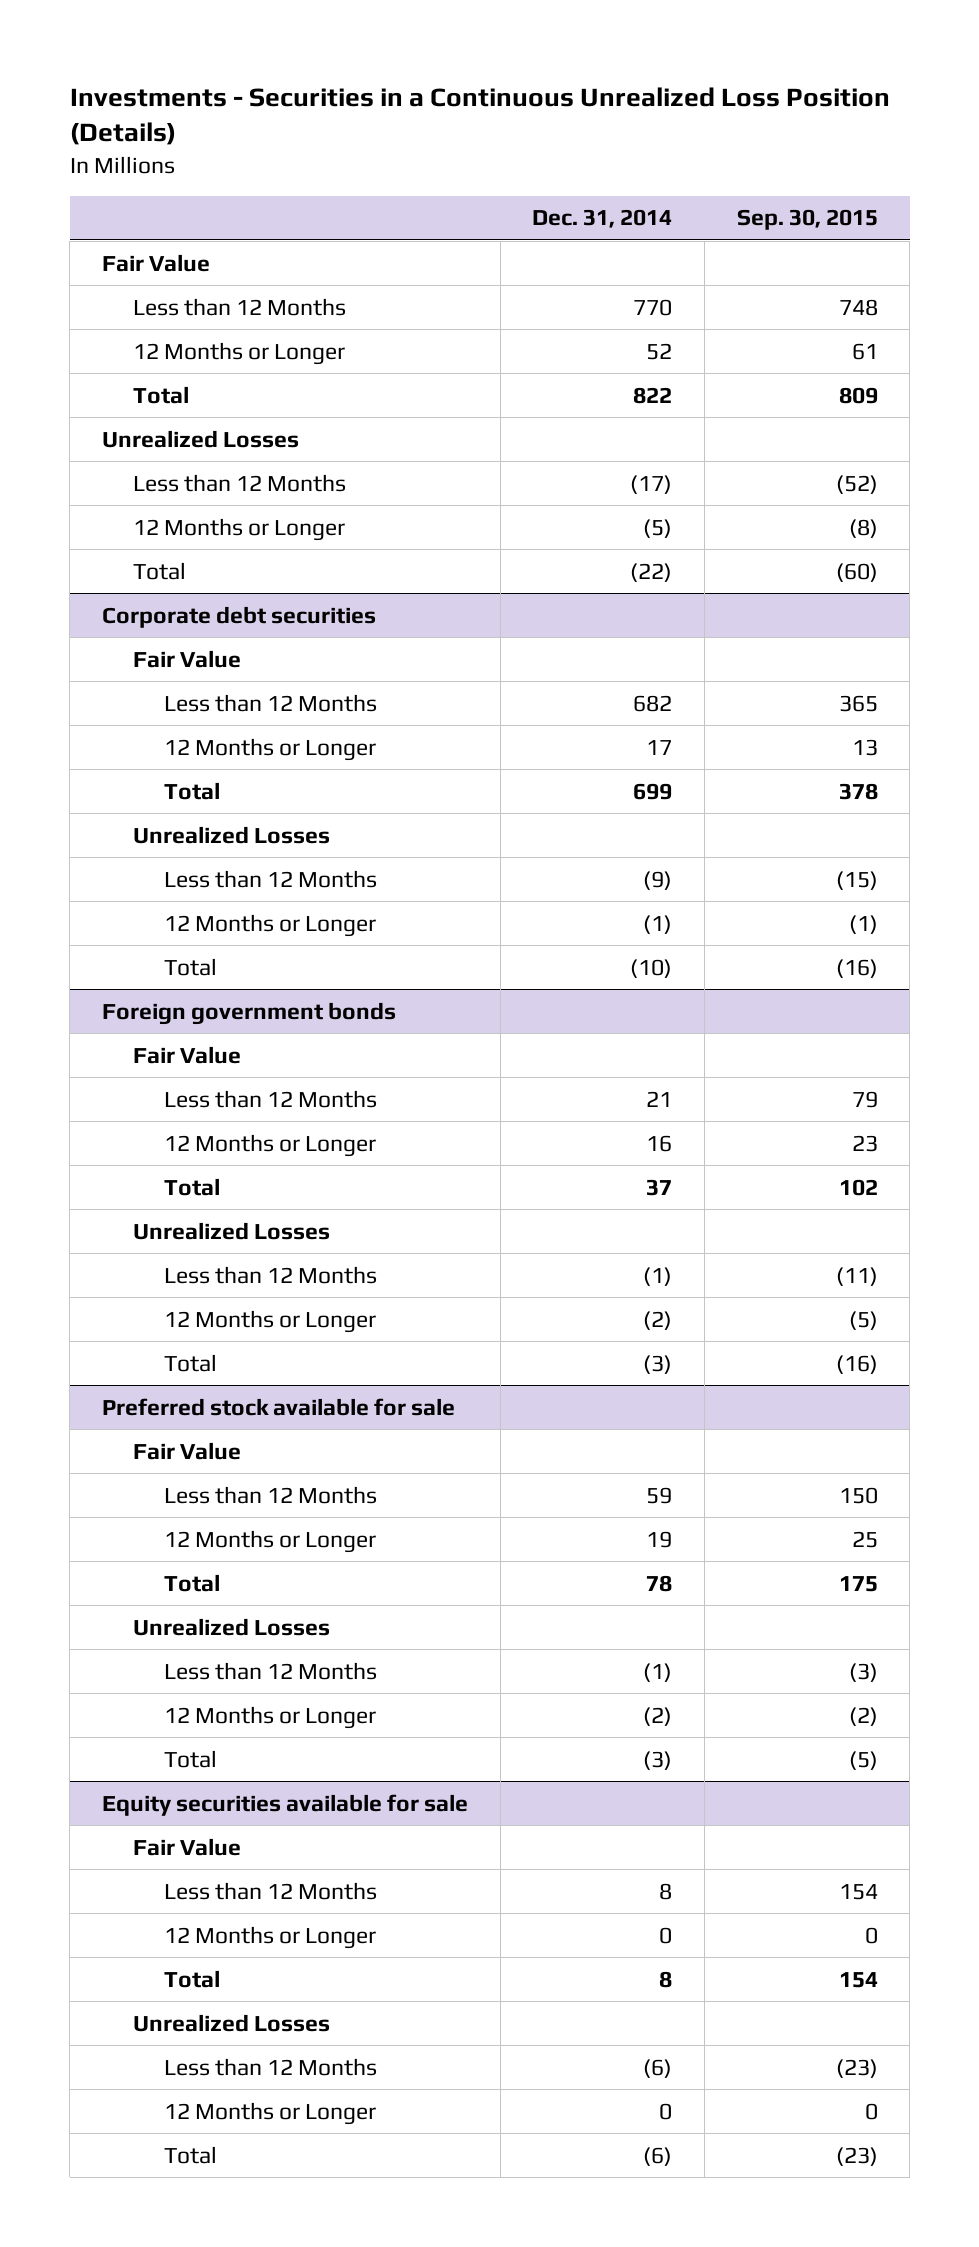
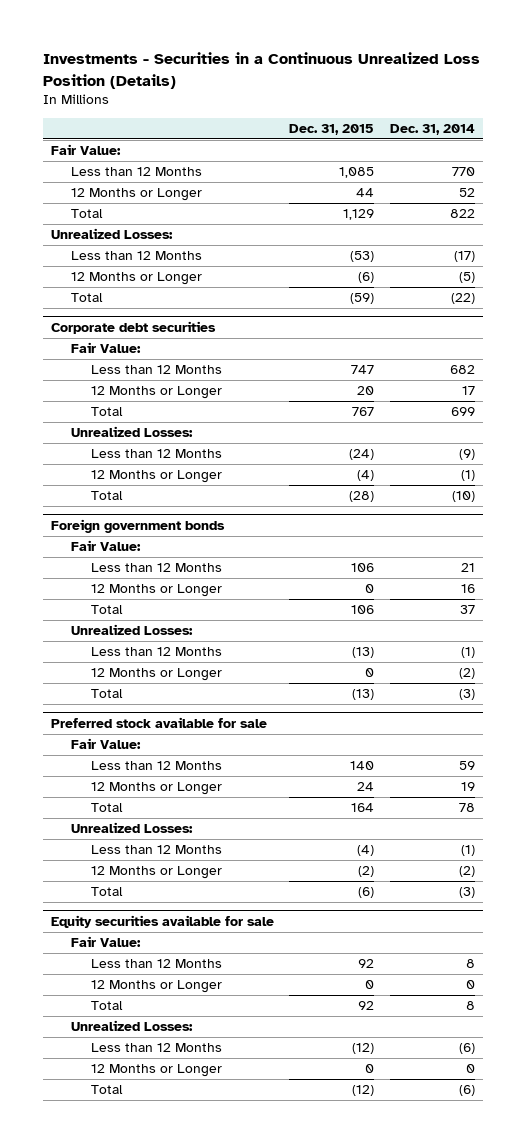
- | Dec. 31, 2014 | Sep. 30, 2015
+ | Dec. 31, 2015 | Dec. 31, 2014
- Fair Value
+ Fair Value:
- Unrealized Losses
+ Unrealized Losses:
@ Corporate debt securities
- Fair Value
+ Fair Value:
- Unrealized Losses
+ Unrealized Losses:
@ Foreign government bonds
- Fair Value
+ Fair Value:
- Unrealized Losses
+ Unrealized Losses:
@ Preferred stock available for sale
- Fair Value
+ Fair Value:
- Unrealized Losses
+ Unrealized Losses:
@ Equity securities available for sale
- Fair Value
+ Fair Value:
- Unrealized Losses
+ Unrealized Losses:

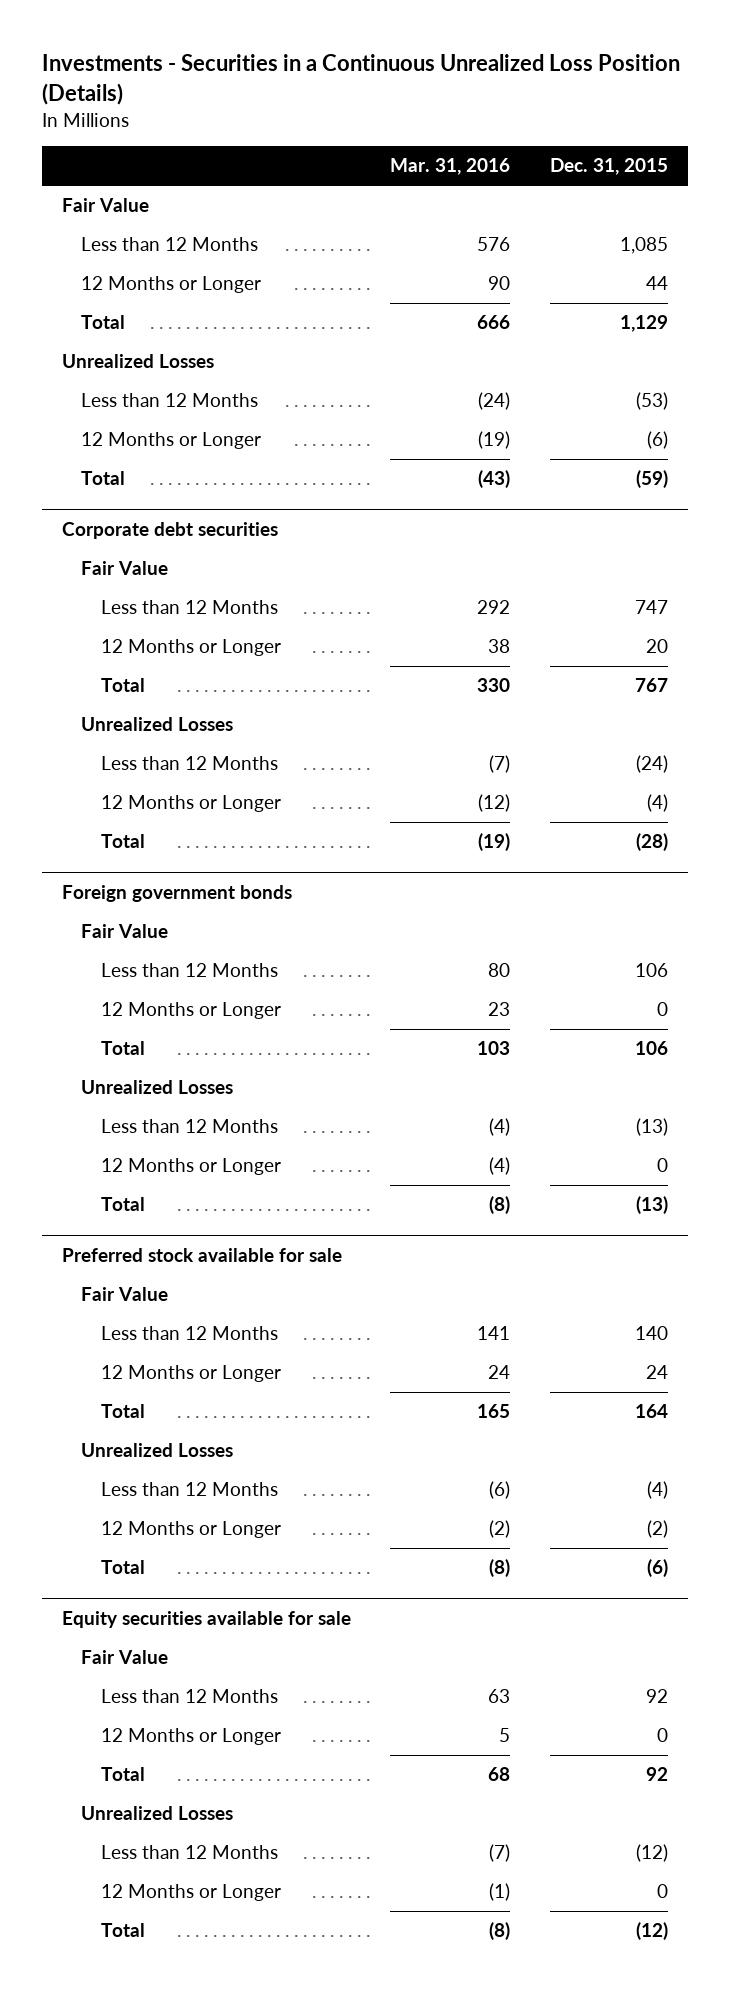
- | Dec. 31, 2015 | Dec. 31, 2014
+ | Mar. 31, 2016 | Dec. 31, 2015
- Fair Value:
+ Fair Value
- Unrealized Losses:
+ Unrealized Losses
@ Corporate debt securities
- Fair Value:
+ Fair Value
- Unrealized Losses:
+ Unrealized Losses
@ Foreign government bonds
- Fair Value:
+ Fair Value
- Unrealized Losses:
+ Unrealized Losses
@ Preferred stock available for sale
- Fair Value:
+ Fair Value
- Unrealized Losses:
+ Unrealized Losses
@ Equity securities available for sale
- Fair Value:
+ Fair Value
- Unrealized Losses:
+ Unrealized Losses

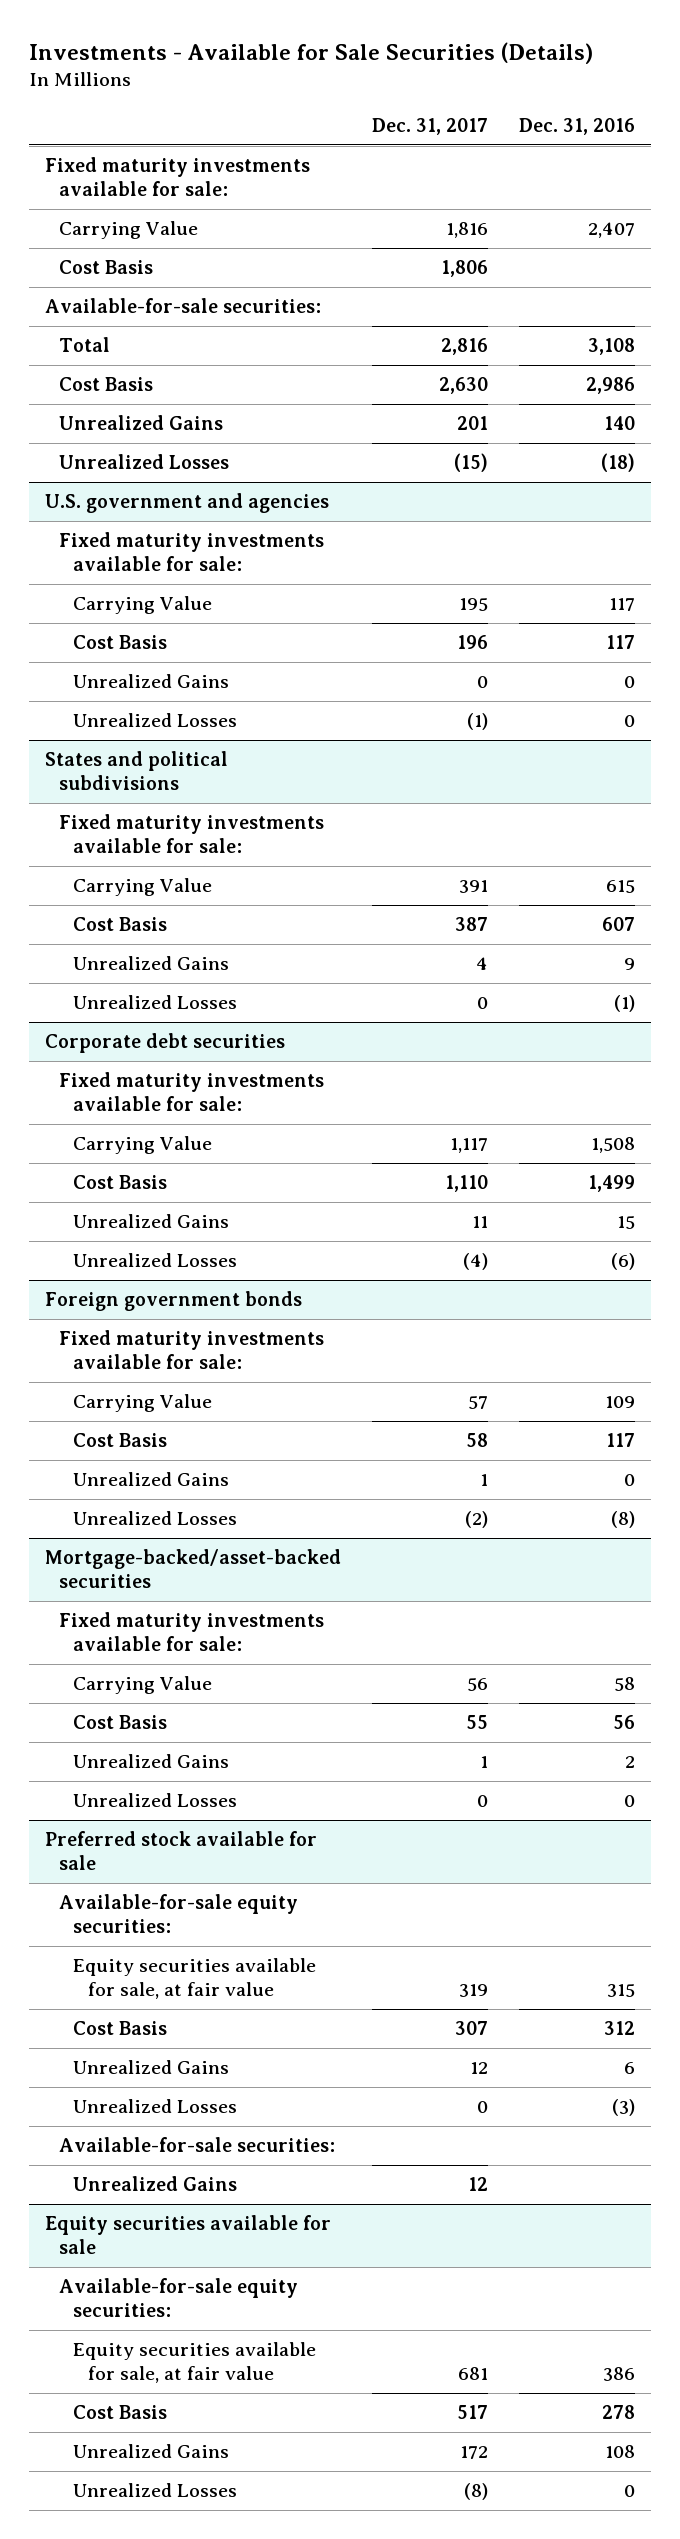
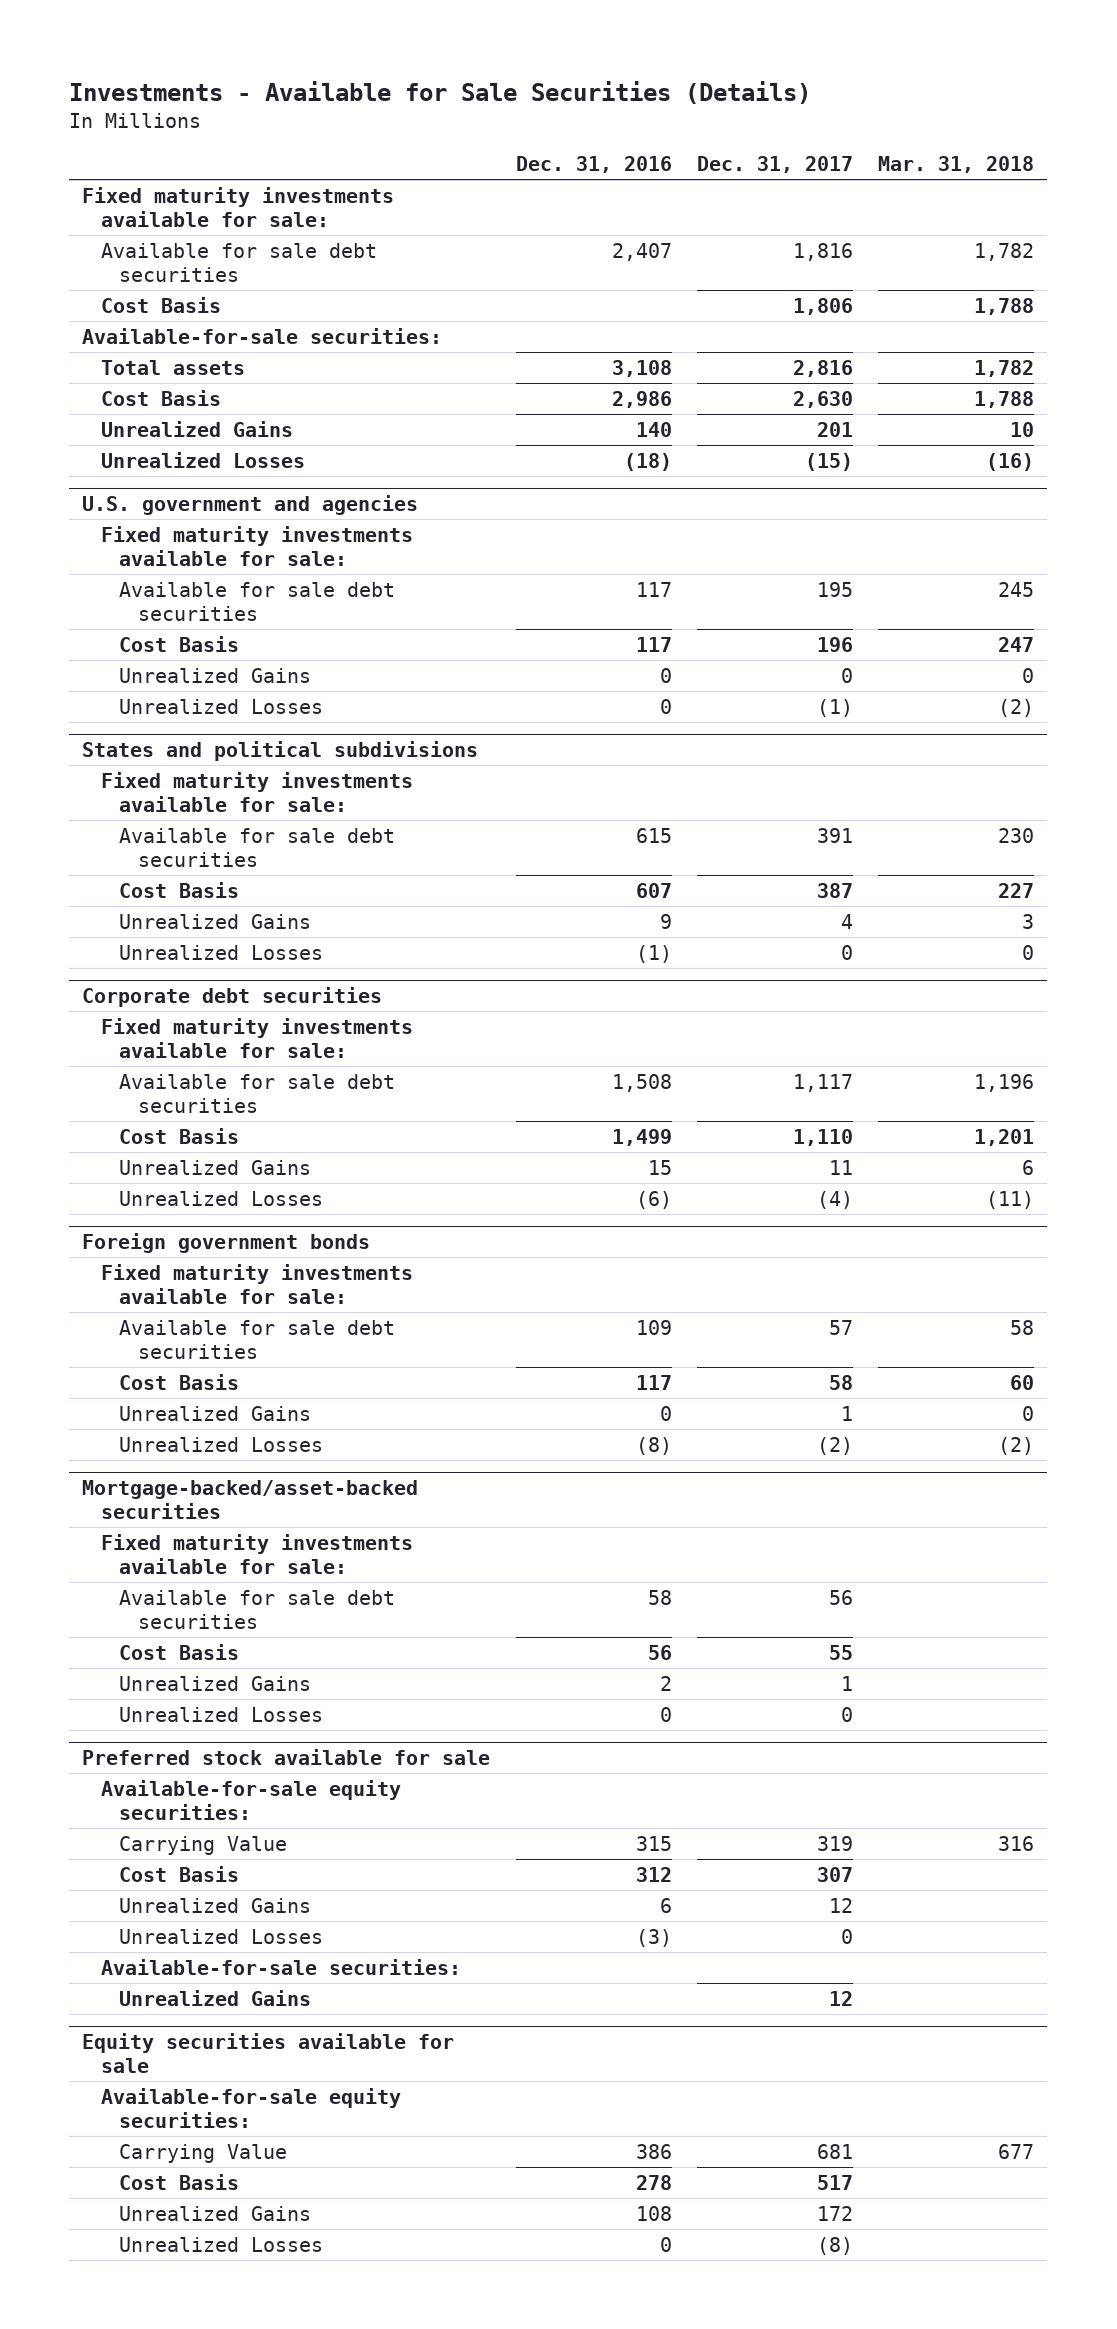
- | Dec. 31, 2017 | Dec. 31, 2016
+ | Dec. 31, 2016 | Dec. 31, 2017 | Mar. 31, 2018
- Carrying Value | 1,816 | 2,407
+ Available for sale debt securities | 2,407 | 1,816 | 1,782
- Total | 2,816 | 3,108
+ Total assets | 3,108 | 2,816 | 1,782
@ U.S. government and agencies
- Carrying Value | 195 | 117
+ Available for sale debt securities | 117 | 195 | 245
@ States and political subdivisions
- Carrying Value | 391 | 615
+ Available for sale debt securities | 615 | 391 | 230
@ Corporate debt securities
- Carrying Value | 1,117 | 1,508
+ Available for sale debt securities | 1,508 | 1,117 | 1,196
@ Foreign government bonds
- Carrying Value | 57 | 109
+ Available for sale debt securities | 109 | 57 | 58
@ Mortgage-backed/asset-backed securities
- Carrying Value | 56 | 58
+ Available for sale debt securities | 58 | 56 |
@ Preferred stock available for sale
- Equity securities available for sale, at fair value | 319 | 315
+ Carrying Value | 315 | 319 | 316
@ Equity securities available for sale
- Equity securities available for sale, at fair value | 681 | 386
+ Carrying Value | 386 | 681 | 677

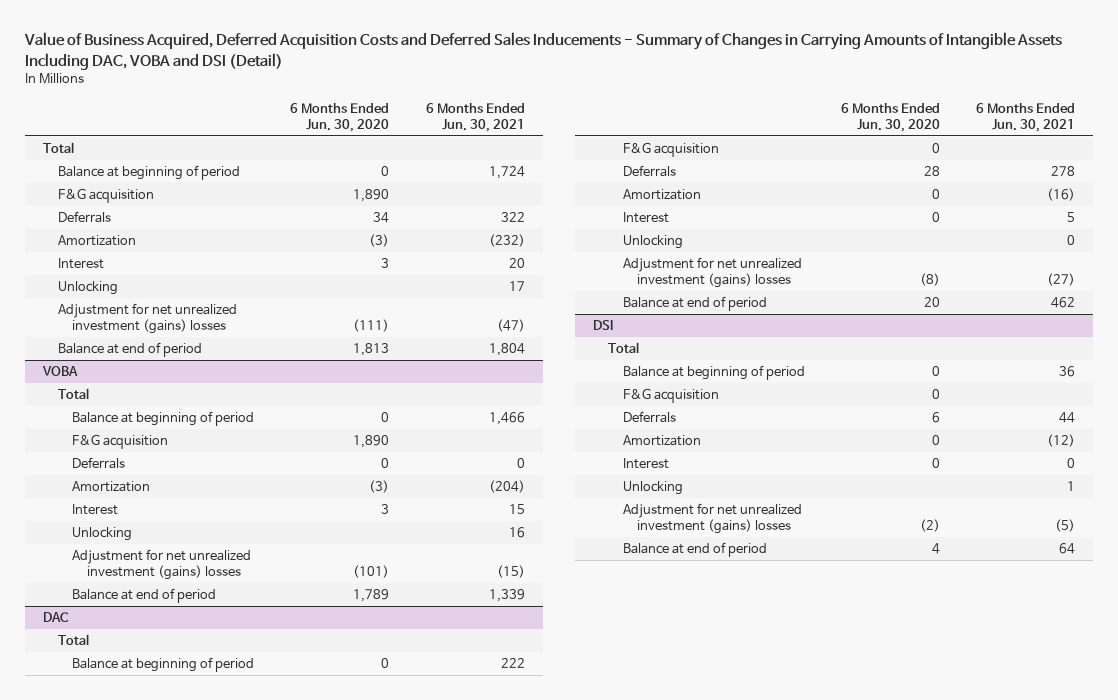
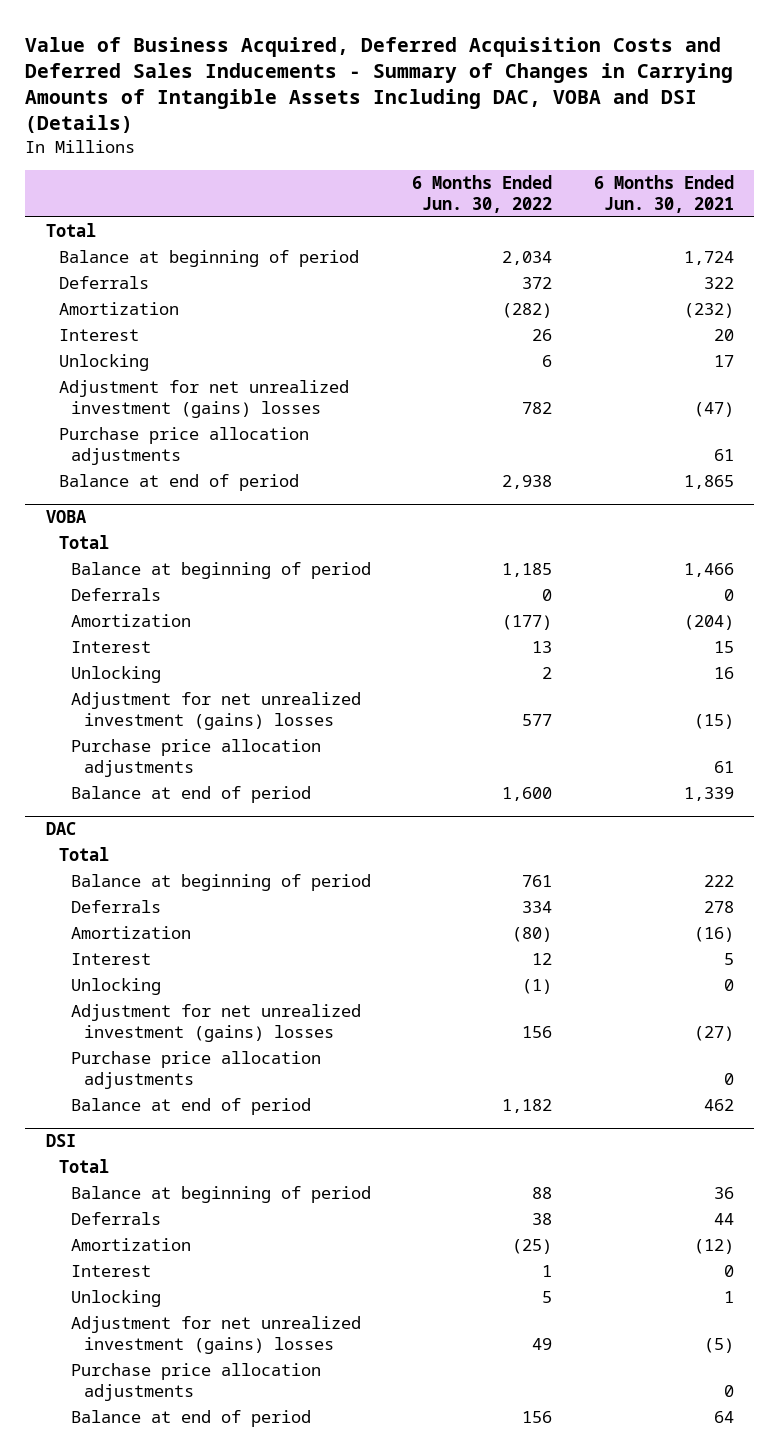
- Value of Business Acquired, Deferred Acquisition Costs and Deferred Sales Inducements - Summary of Changes in Carrying Amounts of Intangible Assets Including DAC, VOBA and DSI (Detail)
+ Value of Business Acquired, Deferred Acquisition Costs and Deferred Sales Inducements - Summary of Changes in Carrying Amounts of Intangible Assets Including DAC, VOBA and DSI (Details)
- | 6 Months Ended Jun. 30, 2020 | 6 Months Ended Jun. 30, 2021
+ | 6 Months Ended Jun. 30, 2022 | 6 Months Ended Jun. 30, 2021
- F&G acquisition | 1,890 |
- Balance at end of period | 1,813 | 1,804
+ Purchase price allocation adjustments | | 61
+ Balance at end of period | 2,938 | 1,865
@ VOBA
- F&G acquisition | 1,890 |
+ Purchase price allocation adjustments | | 61
@ DAC
- F&G acquisition | 0 |
+ Purchase price allocation adjustments | | 0
@ DSI
- F&G acquisition | 0 |
+ Purchase price allocation adjustments | | 0

